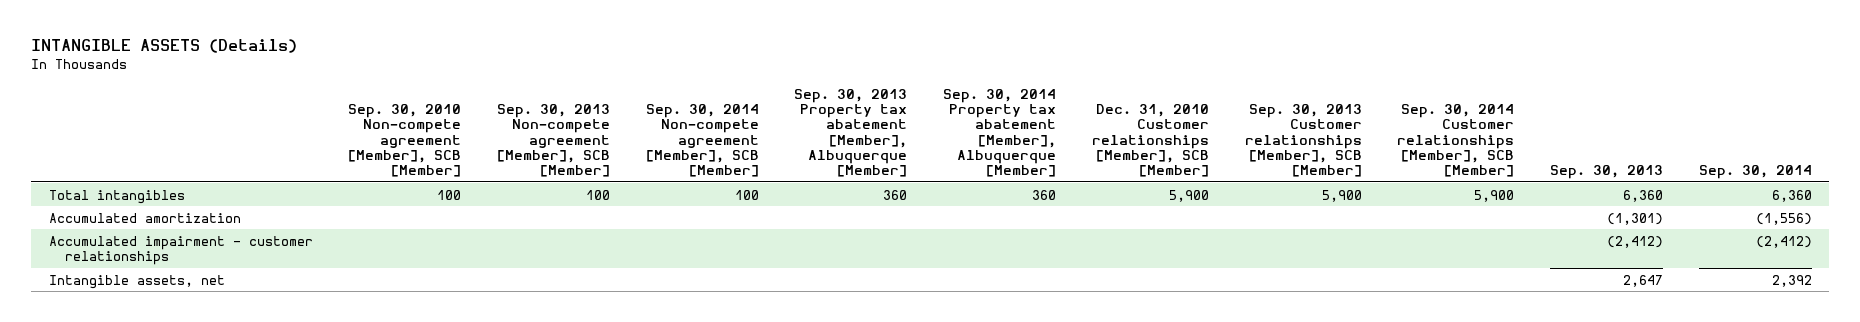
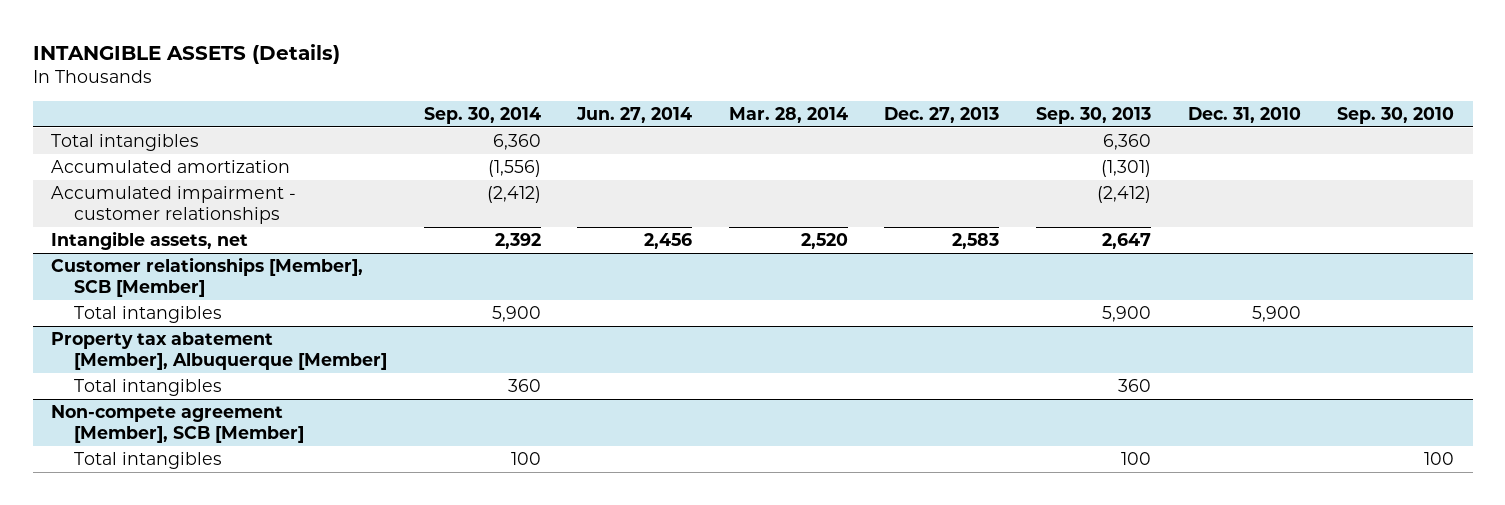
- | Sep. 30, 2010 Non-compete agreement [Member], SCB [Member] | Sep. 30, 2013 Non-compete agreement [Member], SCB [Member] | Sep. 30, 2014 Non-compete agreement [Member], SCB [Member] | Sep. 30, 2013 Property tax abatement [Member], Albuquerque [Member] | Sep. 30, 2014 Property tax abatement [Member], Albuquerque [Member] | Dec. 31, 2010 Customer relationships [Member], SCB [Member] | Sep. 30, 2013 Customer relationships [Member], SCB [Member] | Sep. 30, 2014 Customer relationships [Member], SCB [Member] | Sep. 30, 2013 | Sep. 30, 2014
+ | Sep. 30, 2014 | Jun. 27, 2014 | Mar. 28, 2014 | Dec. 27, 2013 | Sep. 30, 2013 | Dec. 31, 2010 | Sep. 30, 2010
+ Customer relationships [Member], SCB [Member]
+ Total intangibles | 5,900 | | | | 5,900 | 5,900 |
+ Property tax abatement [Member], Albuquerque [Member]
+ Total intangibles | 360 | | | | 360 | |
+ Non-compete agreement [Member], SCB [Member]
+ Total intangibles | 100 | | | | 100 | | 100

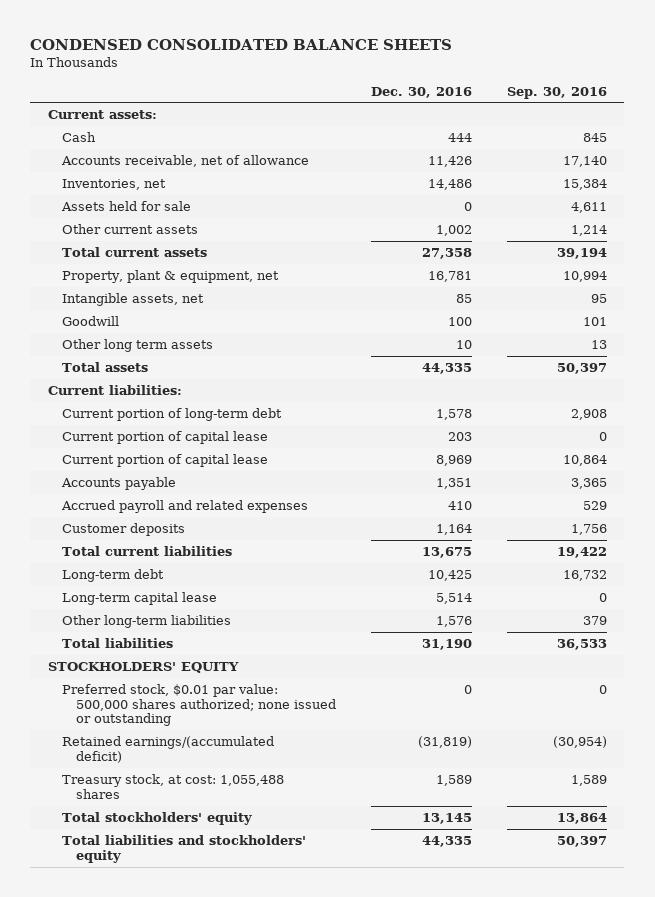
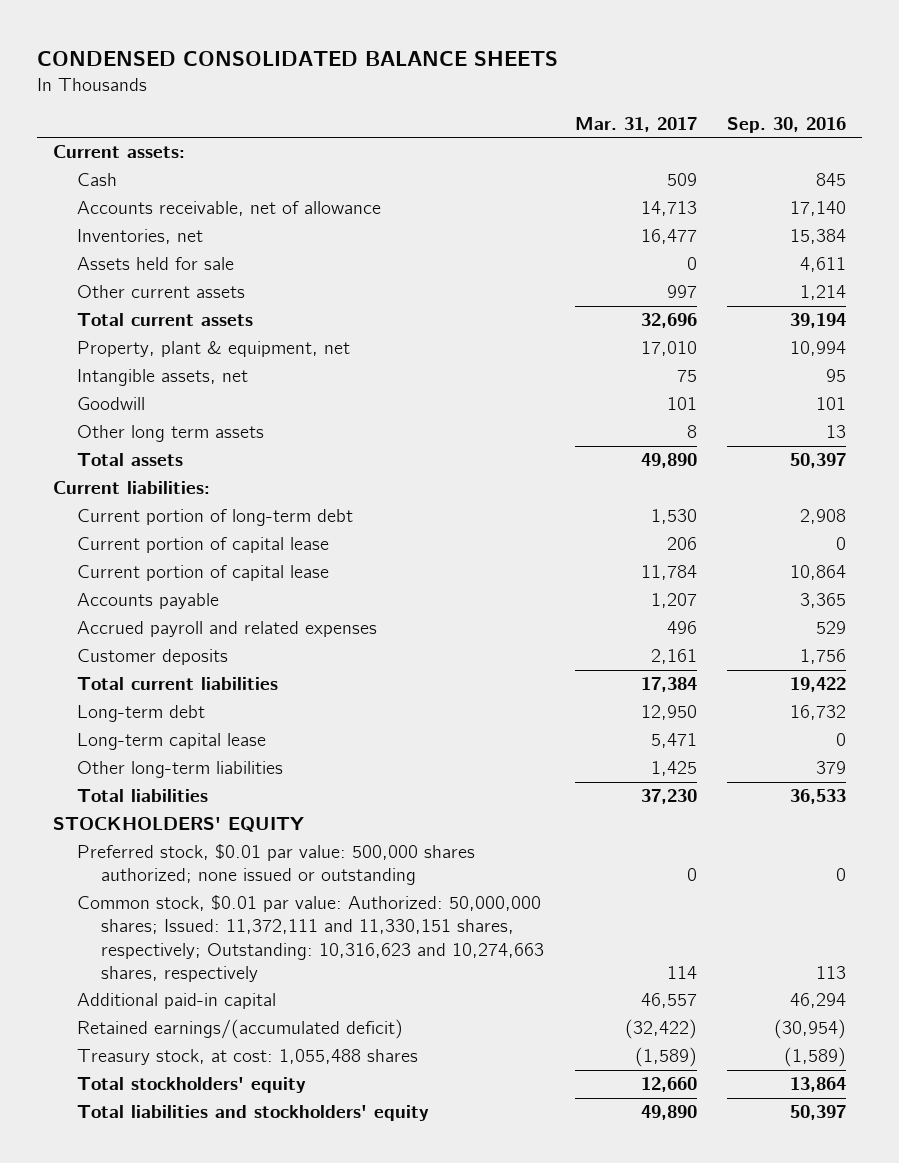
- | Dec. 30, 2016 | Sep. 30, 2016
+ | Mar. 31, 2017 | Sep. 30, 2016
+ Common stock, $0.01 par value: Authorized: 50,000,000 shares; Issued: 11,372,111 and 11,330,151 shares, respectively; Outstanding: 10,316,623 and 10,274,663 shares, respectively | 114 | 113
+ Additional paid-in capital | 46,557 | 46,294
- Treasury stock, at cost: 1,055,488 shares | 1,589 | 1,589
+ Treasury stock, at cost: 1,055,488 shares | (1,589) | (1,589)

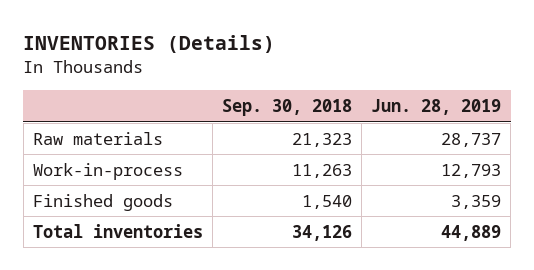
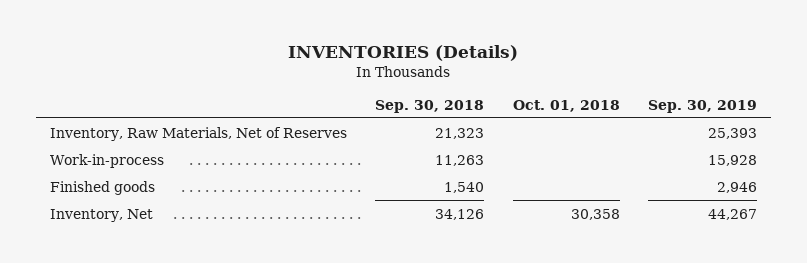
- | Sep. 30, 2018 | Jun. 28, 2019
+ | Sep. 30, 2018 | Oct. 01, 2018 | Sep. 30, 2019
- Raw materials | 21,323 | 28,737
+ Inventory, Raw Materials, Net of Reserves | 21,323 | | 25,393
- Total inventories | 34,126 | 44,889
+ Inventory, Net | 34,126 | 30,358 | 44,267

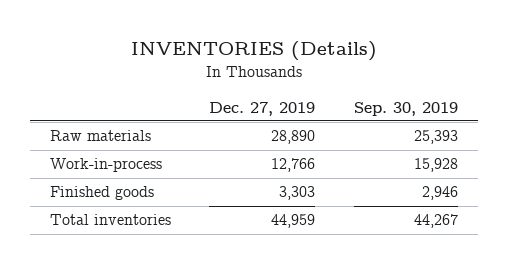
- | Sep. 30, 2018 | Oct. 01, 2018 | Sep. 30, 2019
+ | Dec. 27, 2019 | Sep. 30, 2019
- Inventory, Raw Materials, Net of Reserves | 21,323 | | 25,393
+ Raw materials | 28,890 | 25,393
- Inventory, Net | 34,126 | 30,358 | 44,267
+ Total inventories | 44,959 | 44,267

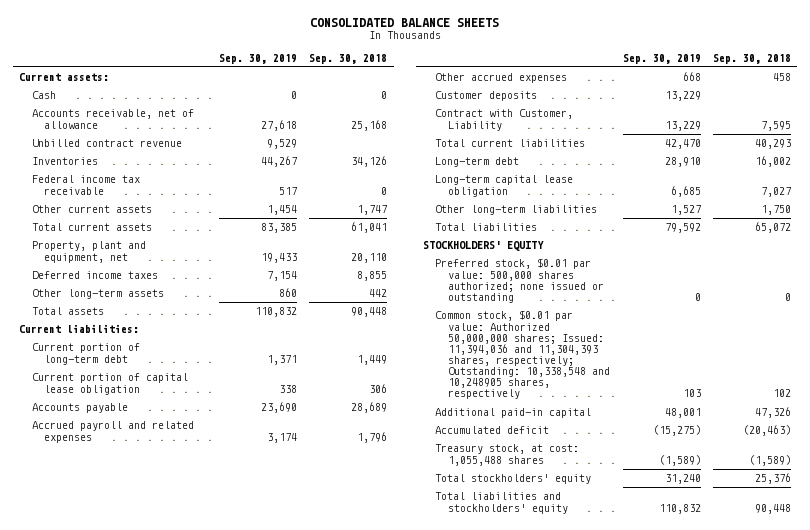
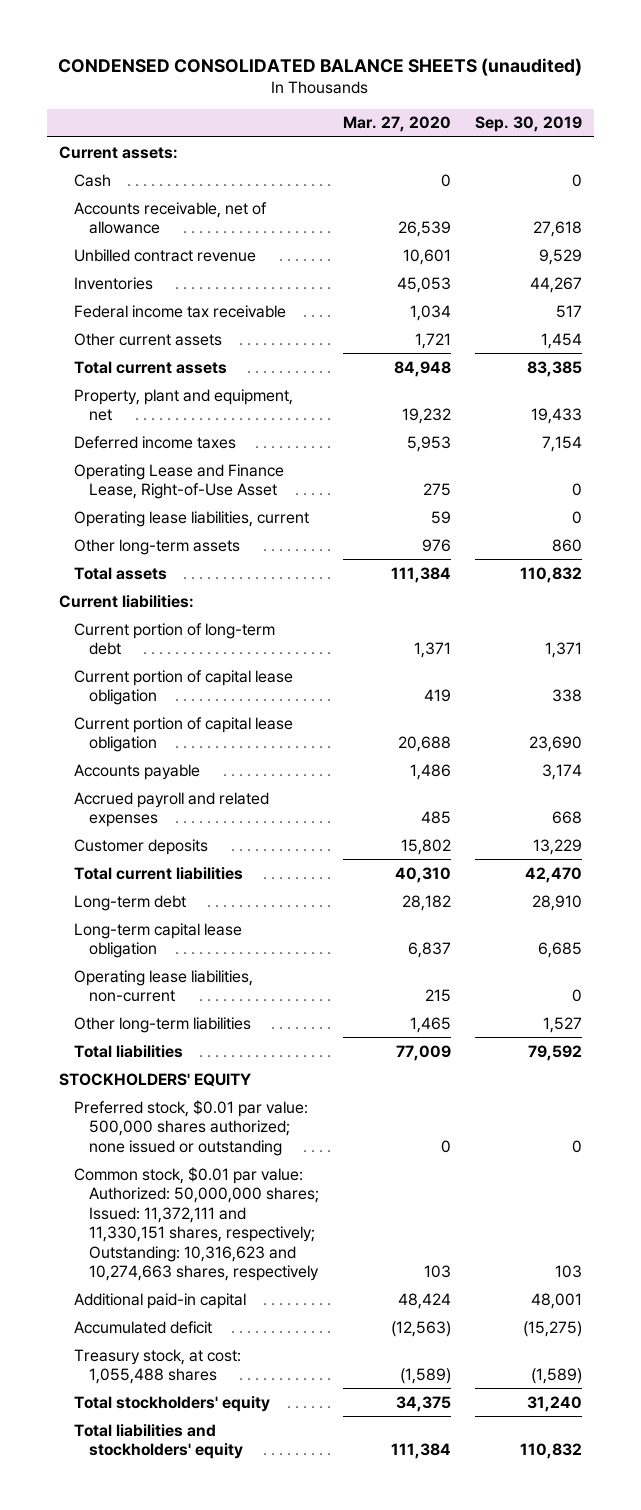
- CONSOLIDATED BALANCE SHEETS
+ CONDENSED CONSOLIDATED BALANCE SHEETS (unaudited)
- | Sep. 30, 2019 | Sep. 30, 2018
+ | Mar. 27, 2020 | Sep. 30, 2019
+ Operating Lease and Finance Lease, Right-of-Use Asset | 275 | 0
+ Operating lease liabilities, current | 59 | 0
- Accounts payable | 23,690 | 28,689
- Accrued payroll and related expenses | 3,174 | 1,796
- Other accrued expenses | 668 | 458
+ Current portion of capital lease obligation | 20,688 | 23,690
+ Accounts payable | 1,486 | 3,174
+ Accrued payroll and related expenses | 485 | 668
- Contract with Customer, Liability | 13,229 | 7,595
+ Operating lease liabilities, non-current | 215 | 0
- Common stock, $0.01 par value: Authorized 50,000,000 shares; Issued: 11,394,036 and 11,304,393 shares, respectively; Outstanding: 10,338,548 and 10,248905 shares, respectively | 103 | 102
+ Common stock, $0.01 par value: Authorized: 50,000,000 shares; Issued: 11,372,111 and 11,330,151 shares, respectively; Outstanding: 10,316,623 and 10,274,663 shares, respectively | 103 | 103

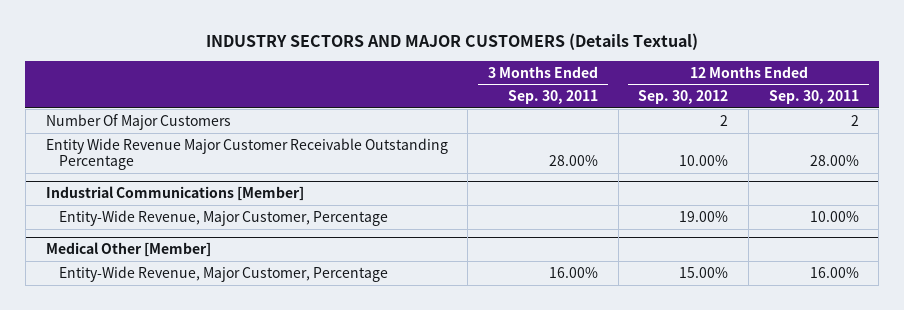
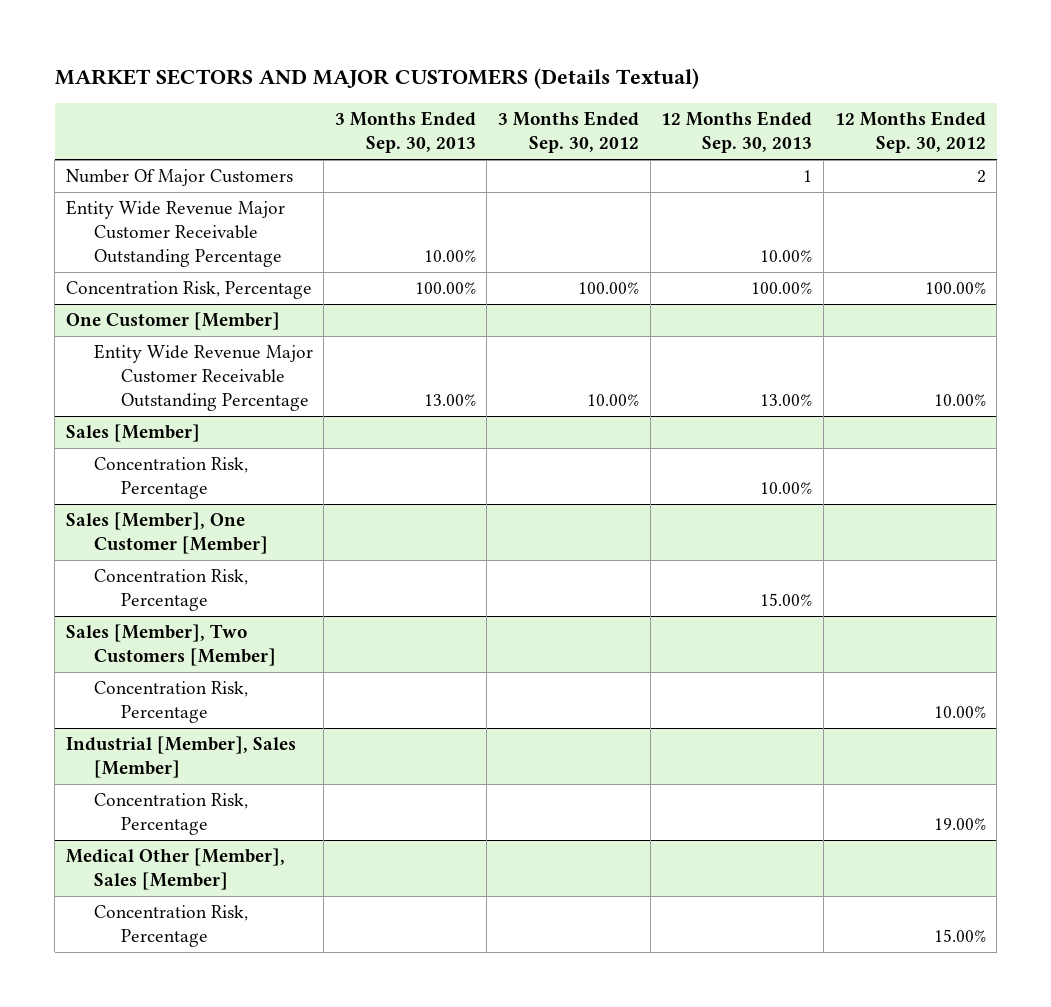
- INDUSTRY SECTORS AND MAJOR CUSTOMERS (Details Textual)
+ MARKET SECTORS AND MAJOR CUSTOMERS (Details Textual)
- | 3 Months Ended Sep. 30, 2011 | 12 Months Ended Sep. 30, 2012 | 12 Months Ended Sep. 30, 2011
+ | 3 Months Ended Sep. 30, 2013 | 3 Months Ended Sep. 30, 2012 | 12 Months Ended Sep. 30, 2013 | 12 Months Ended Sep. 30, 2012
+ Entity Wide Revenue Major Customer Receivable Outstanding Percentage | 10.00% | | 10.00% |
+ Concentration Risk, Percentage | 100.00% | 100.00% | 100.00% | 100.00%
+ One Customer [Member]
- Industrial Communications [Member]
- Entity-Wide Revenue, Major Customer, Percentage | | 19.00% | 10.00%
- Medical Other [Member]
- Entity-Wide Revenue, Major Customer, Percentage | 16.00% | 15.00% | 16.00%
+ Sales [Member]
+ Concentration Risk, Percentage | | | 10.00% |
+ Sales [Member], One Customer [Member]
+ Concentration Risk, Percentage | | | 15.00% |
+ Sales [Member], Two Customers [Member]
+ Concentration Risk, Percentage | | | | 10.00%
+ Industrial [Member], Sales [Member]
+ Concentration Risk, Percentage | | | | 19.00%
+ Medical Other [Member], Sales [Member]
+ Concentration Risk, Percentage | | | | 15.00%

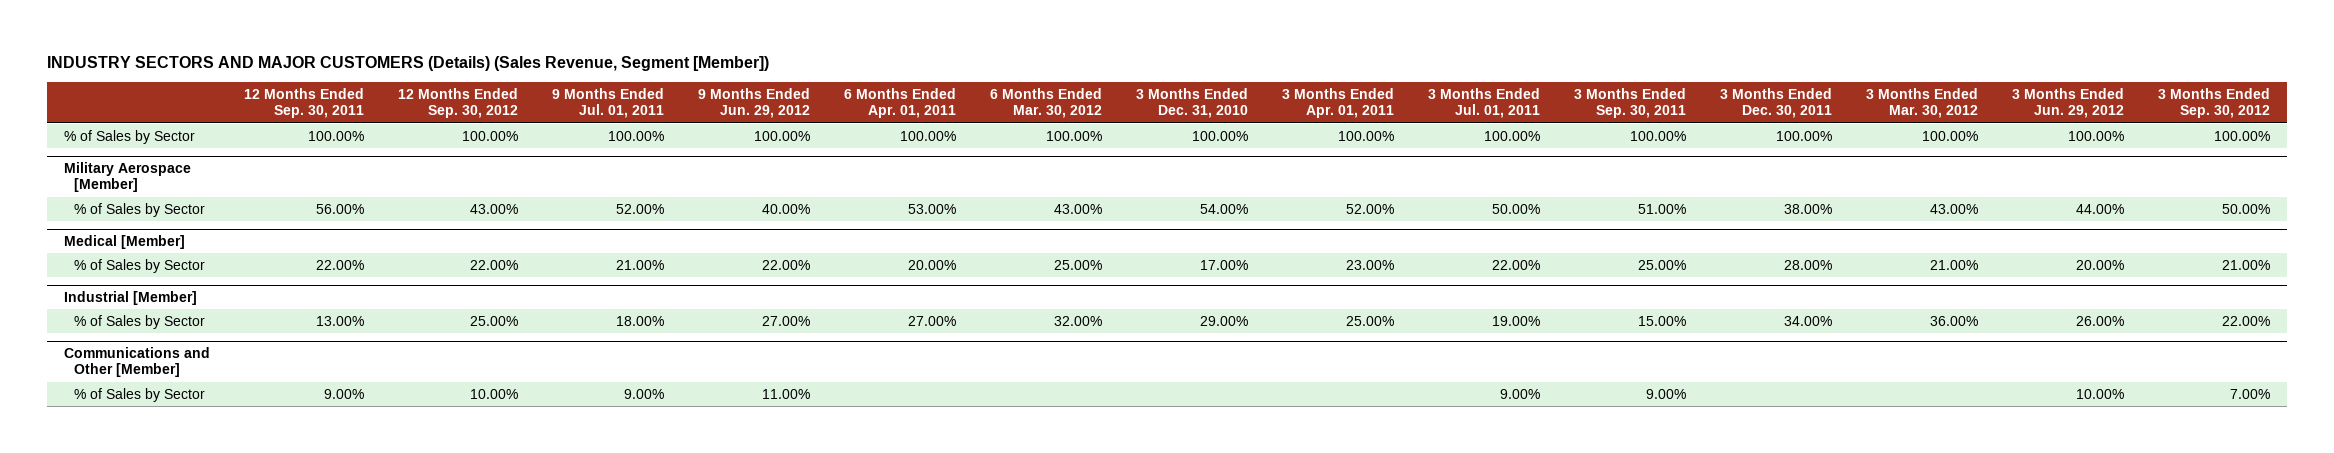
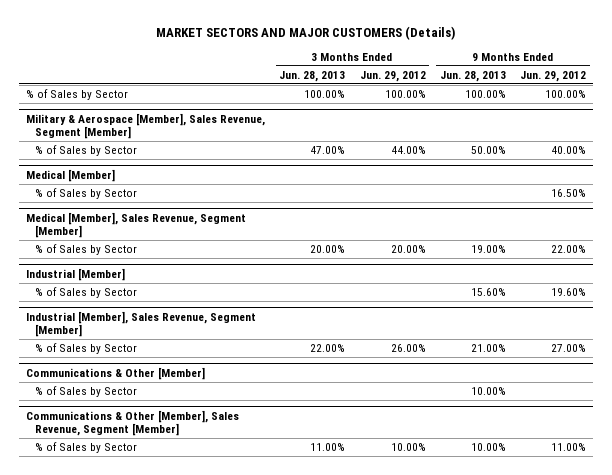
- INDUSTRY SECTORS AND MAJOR CUSTOMERS (Details) (Sales Revenue, Segment [Member])
+ MARKET SECTORS AND MAJOR CUSTOMERS (Details)
- | 12 Months Ended Sep. 30, 2011 | 12 Months Ended Sep. 30, 2012 | 9 Months Ended Jul. 01, 2011 | 9 Months Ended Jun. 29, 2012 | 6 Months Ended Apr. 01, 2011 | 6 Months Ended Mar. 30, 2012 | 3 Months Ended Dec. 31, 2010 | 3 Months Ended Apr. 01, 2011 | 3 Months Ended Jul. 01, 2011 | 3 Months Ended Sep. 30, 2011 | 3 Months Ended Dec. 30, 2011 | 3 Months Ended Mar. 30, 2012 | 3 Months Ended Jun. 29, 2012 | 3 Months Ended Sep. 30, 2012
+ | 3 Months Ended Jun. 28, 2013 | 3 Months Ended Jun. 29, 2012 | 9 Months Ended Jun. 28, 2013 | 9 Months Ended Jun. 29, 2012
- Military Aerospace [Member]
+ Military & Aerospace [Member], Sales Revenue, Segment [Member]
@ Medical [Member]
+ % of Sales by Sector | | | | 16.50%
+ Medical [Member], Sales Revenue, Segment [Member]
@ Industrial [Member]
+ % of Sales by Sector | | | 15.60% | 19.60%
+ Industrial [Member], Sales Revenue, Segment [Member]
- Communications and Other [Member]
+ Communications & Other [Member]
+ % of Sales by Sector | | | 10.00% |
+ Communications & Other [Member], Sales Revenue, Segment [Member]

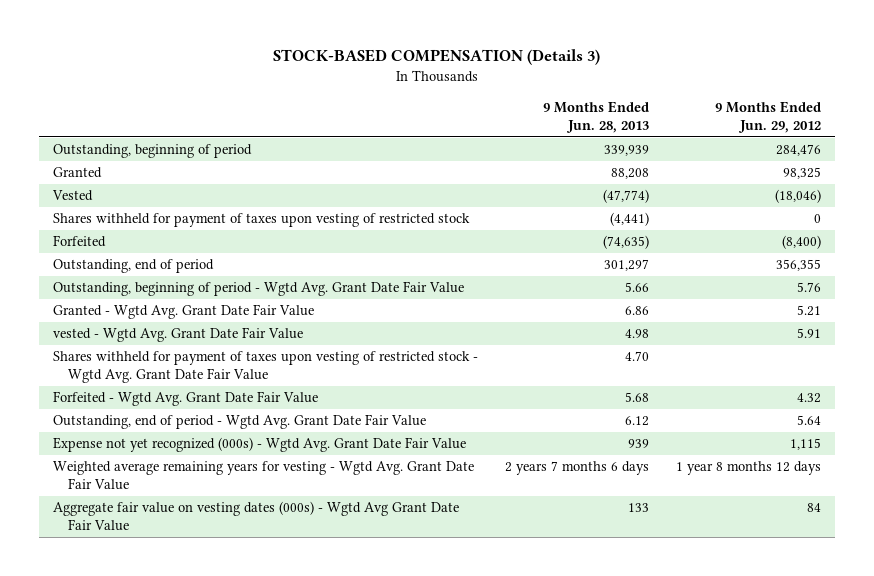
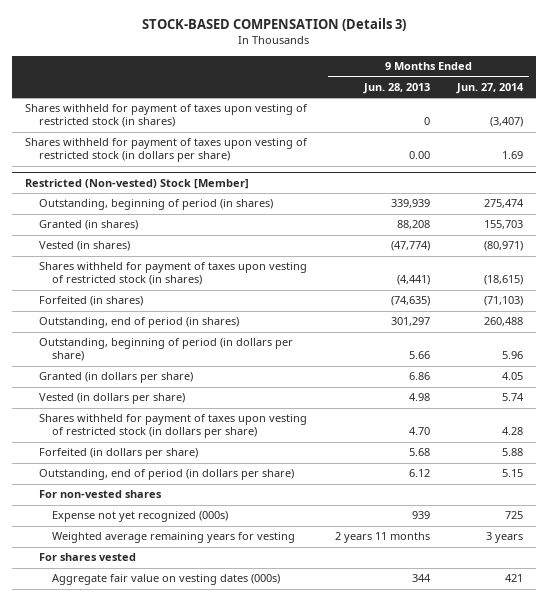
- | 9 Months Ended Jun. 28, 2013 | 9 Months Ended Jun. 29, 2012
+ | 9 Months Ended Jun. 28, 2013 | 9 Months Ended Jun. 27, 2014
- Outstanding, beginning of period | 339,939 | 284,476
- Granted | 88,208 | 98,325
- Vested | (47,774) | (18,046)
- Shares withheld for payment of taxes upon vesting of restricted stock | (4,441) | 0
- Forfeited | (74,635) | (8,400)
- Outstanding, end of period | 301,297 | 356,355
- Outstanding, beginning of period - Wgtd Avg. Grant Date Fair Value | 5.66 | 5.76
- Granted - Wgtd Avg. Grant Date Fair Value | 6.86 | 5.21
- vested - Wgtd Avg. Grant Date Fair Value | 4.98 | 5.91
- Shares withheld for payment of taxes upon vesting of restricted stock - Wgtd Avg. Grant Date Fair Value | 4.70 |
- Forfeited - Wgtd Avg. Grant Date Fair Value | 5.68 | 4.32
- Outstanding, end of period - Wgtd Avg. Grant Date Fair Value | 6.12 | 5.64
- Expense not yet recognized (000s) - Wgtd Avg. Grant Date Fair Value | 939 | 1,115
- Weighted average remaining years for vesting - Wgtd Avg. Grant Date Fair Value | 2 years 7 months 6 days | 1 year 8 months 12 days
- Aggregate fair value on vesting dates (000s) - Wgtd Avg Grant Date Fair Value | 133 | 84
+ Shares withheld for payment of taxes upon vesting of restricted stock (in shares) | 0 | (3,407)
+ Shares withheld for payment of taxes upon vesting of restricted stock (in dollars per share) | 0.00 | 1.69
+ Restricted (Non-vested) Stock [Member]
+ Outstanding, beginning of period (in shares) | 339,939 | 275,474
+ Granted (in shares) | 88,208 | 155,703
+ Vested (in shares) | (47,774) | (80,971)
+ Shares withheld for payment of taxes upon vesting of restricted stock (in shares) | (4,441) | (18,615)
+ Forfeited (in shares) | (74,635) | (71,103)
+ Outstanding, end of period (in shares) | 301,297 | 260,488
+ Outstanding, beginning of period (in dollars per share) | 5.66 | 5.96
+ Granted (in dollars per share) | 6.86 | 4.05
+ Vested (in dollars per share) | 4.98 | 5.74
+ Shares withheld for payment of taxes upon vesting of restricted stock (in dollars per share) | 4.70 | 4.28
+ Forfeited (in dollars per share) | 5.68 | 5.88
+ Outstanding, end of period (in dollars per share) | 6.12 | 5.15
+ For non-vested shares
+ Expense not yet recognized (000s) | 939 | 725
+ Weighted average remaining years for vesting | 2 years 11 months | 3 years
+ For shares vested
+ Aggregate fair value on vesting dates (000s) | 344 | 421

